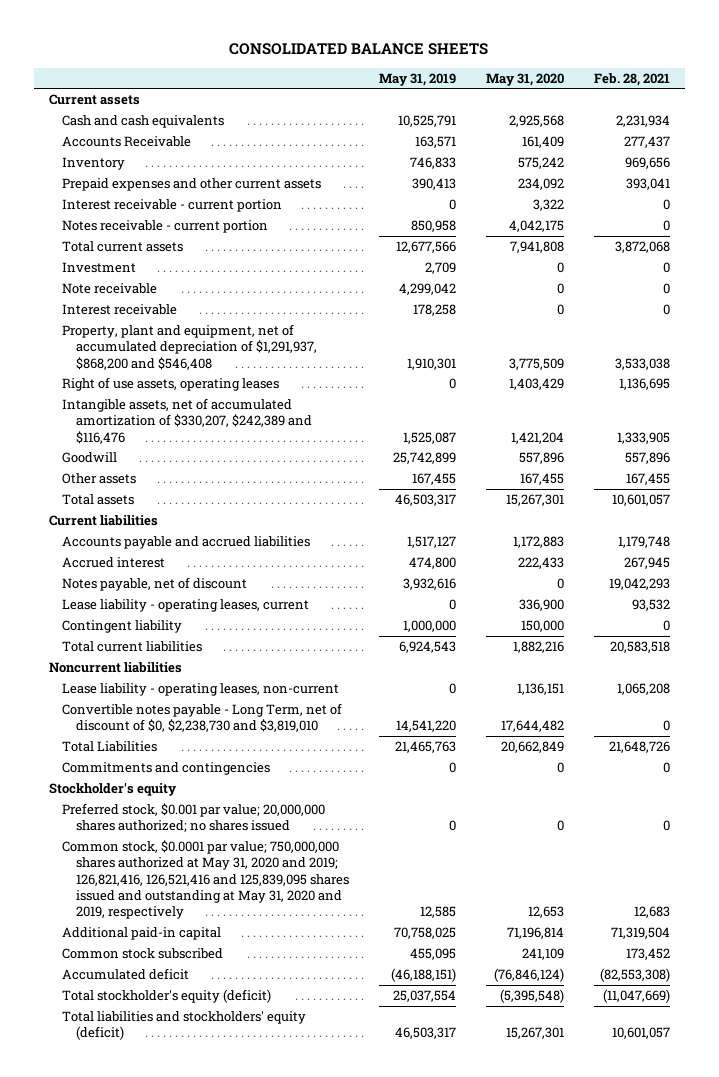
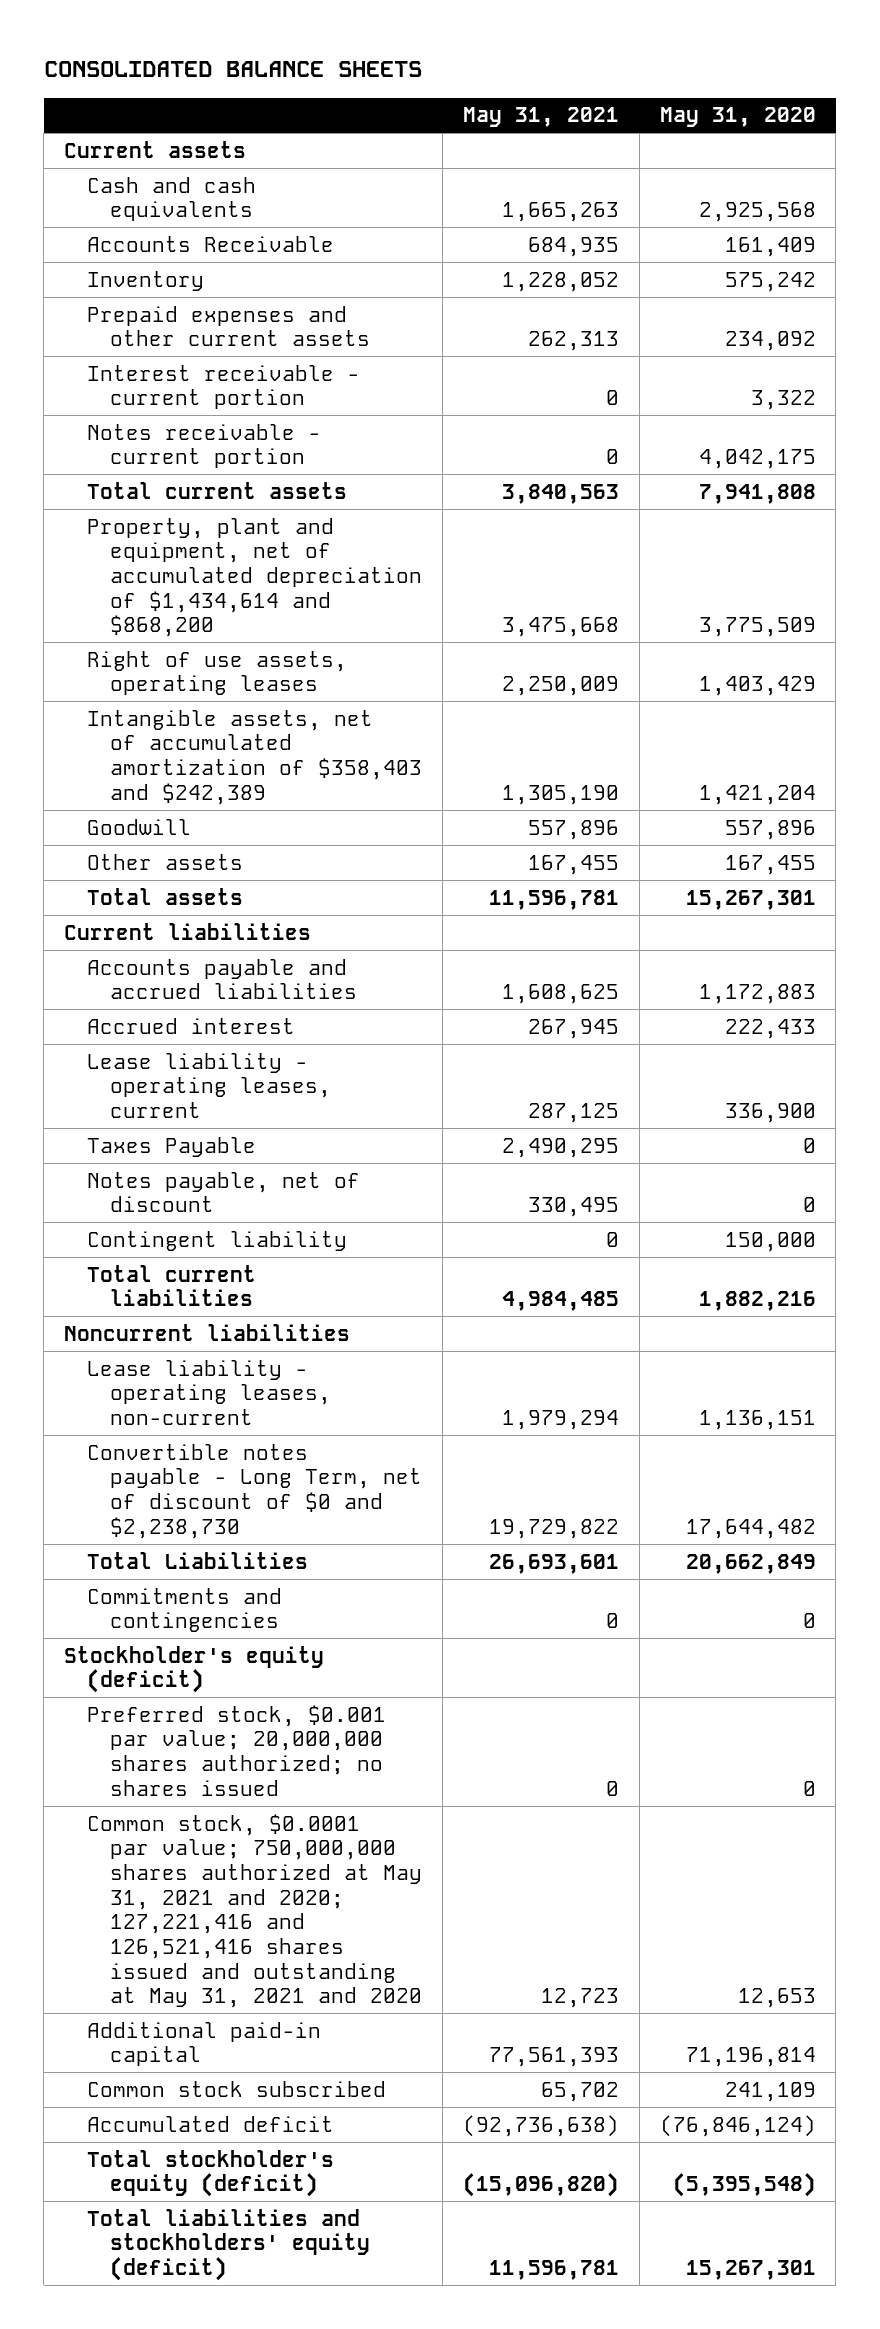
- | May 31, 2019 | May 31, 2020 | Feb. 28, 2021
+ | May 31, 2021 | May 31, 2020
- Investment | 2,709 | 0 | 0
- Note receivable | 4,299,042 | 0 | 0
- Interest receivable | 178,258 | 0 | 0
- Property, plant and equipment, net of accumulated depreciation of $1,291,937, $868,200 and $546,408 | 1,910,301 | 3,775,509 | 3,533,038
+ Property, plant and equipment, net of accumulated depreciation of $1,434,614 and $868,200 | 3,475,668 | 3,775,509
- Intangible assets, net of accumulated amortization of $330,207, $242,389 and $116,476 | 1,525,087 | 1,421,204 | 1,333,905
+ Intangible assets, net of accumulated amortization of $358,403 and $242,389 | 1,305,190 | 1,421,204
+ Taxes Payable | 2,490,295 | 0
moved down: Notes payable, net of discount | 330,495 | 0
- Convertible notes payable - Long Term, net of discount of $0, $2,238,730 and $3,819,010 | 14,541,220 | 17,644,482 | 0
+ Convertible notes payable - Long Term, net of discount of $0 and $2,238,730 | 19,729,822 | 17,644,482
- Stockholder's equity
+ Stockholder's equity (deficit)
- Common stock, $0.0001 par value; 750,000,000 shares authorized at May 31, 2020 and 2019; 126,821,416, 126,521,416 and 125,839,095 shares issued and outstanding at May 31, 2020 and 2019, respectively | 12,585 | 12,653 | 12,683
+ Common stock, $0.0001 par value; 750,000,000 shares authorized at May 31, 2021 and 2020; 127,221,416 and 126,521,416 shares issued and outstanding at May 31, 2021 and 2020 | 12,723 | 12,653

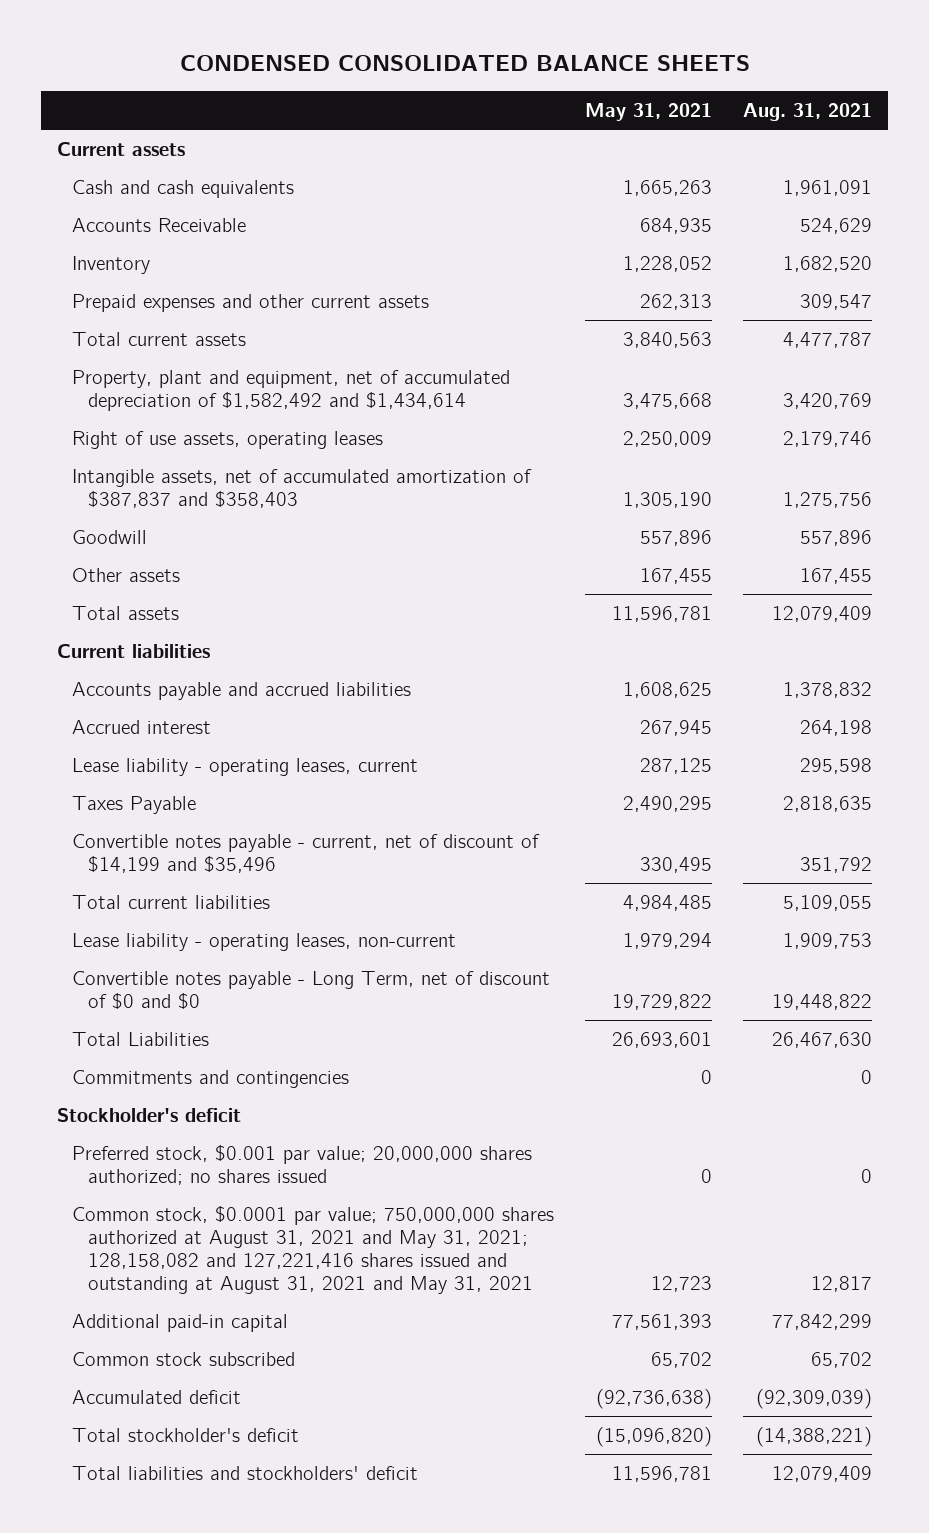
- CONSOLIDATED BALANCE SHEETS
+ CONDENSED CONSOLIDATED BALANCE SHEETS
- | May 31, 2021 | May 31, 2020
+ | May 31, 2021 | Aug. 31, 2021
- Interest receivable - current portion | 0 | 3,322
- Notes receivable - current portion | 0 | 4,042,175
- Property, plant and equipment, net of accumulated depreciation of $1,434,614 and $868,200 | 3,475,668 | 3,775,509
+ Property, plant and equipment, net of accumulated depreciation of $1,582,492 and $1,434,614 | 3,475,668 | 3,420,769
- Intangible assets, net of accumulated amortization of $358,403 and $242,389 | 1,305,190 | 1,421,204
+ Intangible assets, net of accumulated amortization of $387,837 and $358,403 | 1,305,190 | 1,275,756
- Notes payable, net of discount | 330,495 | 0
- Contingent liability | 0 | 150,000
+ Convertible notes payable - current, net of discount of $14,199 and $35,496 | 330,495 | 351,792
- Noncurrent liabilities
- Convertible notes payable - Long Term, net of discount of $0 and $2,238,730 | 19,729,822 | 17,644,482
+ Convertible notes payable - Long Term, net of discount of $0 and $0 | 19,729,822 | 19,448,822
- Stockholder's equity (deficit)
+ Stockholder's deficit
- Common stock, $0.0001 par value; 750,000,000 shares authorized at May 31, 2021 and 2020; 127,221,416 and 126,521,416 shares issued and outstanding at May 31, 2021 and 2020 | 12,723 | 12,653
+ Common stock, $0.0001 par value; 750,000,000 shares authorized at August 31, 2021 and May 31, 2021; 128,158,082 and 127,221,416 shares issued and outstanding at August 31, 2021 and May 31, 2021 | 12,723 | 12,817
- Total stockholder's equity (deficit) | (15,096,820) | (5,395,548)
- Total liabilities and stockholders' equity (deficit) | 11,596,781 | 15,267,301
+ Total stockholder's deficit | (15,096,820) | (14,388,221)
+ Total liabilities and stockholders' deficit | 11,596,781 | 12,079,409

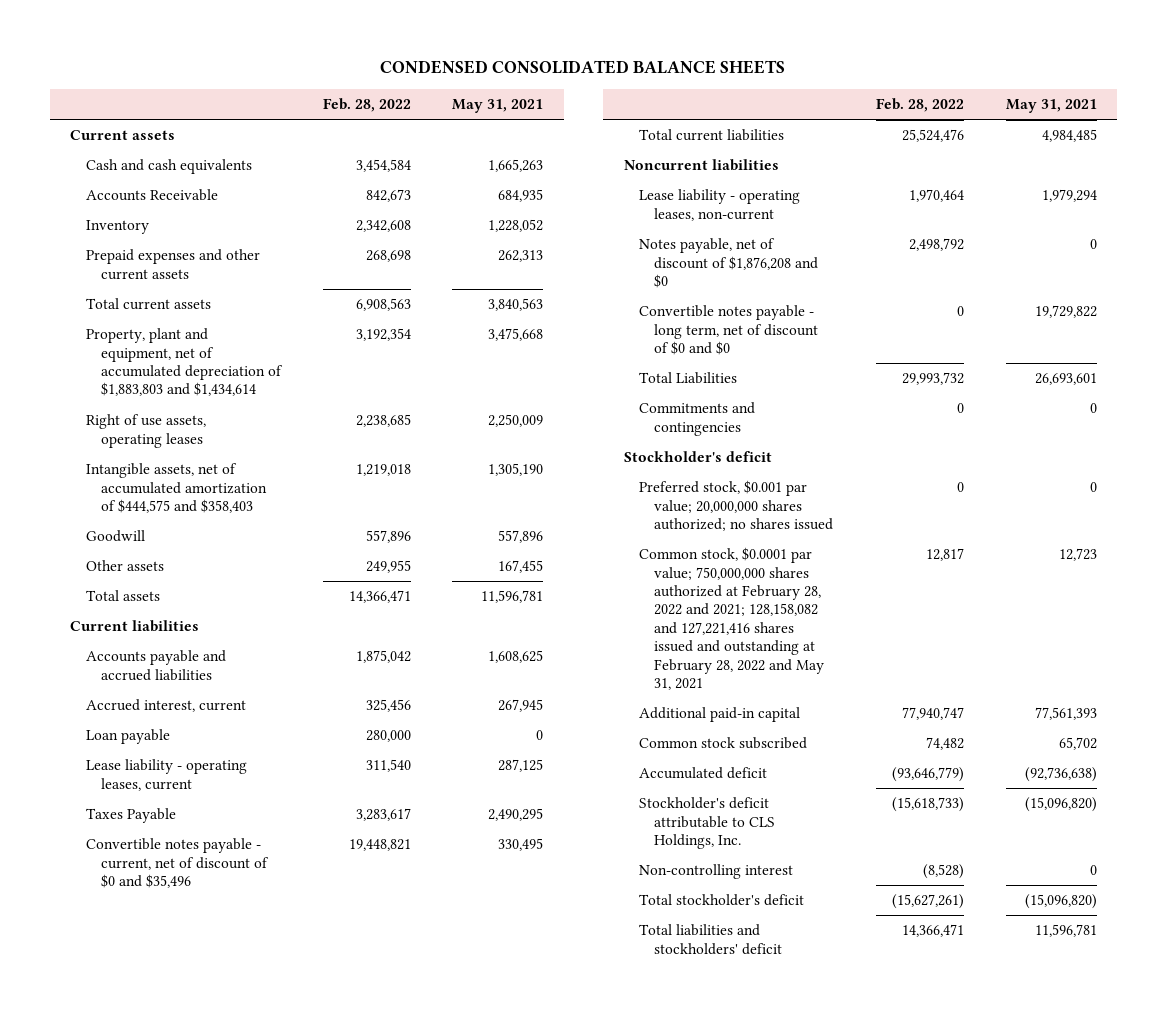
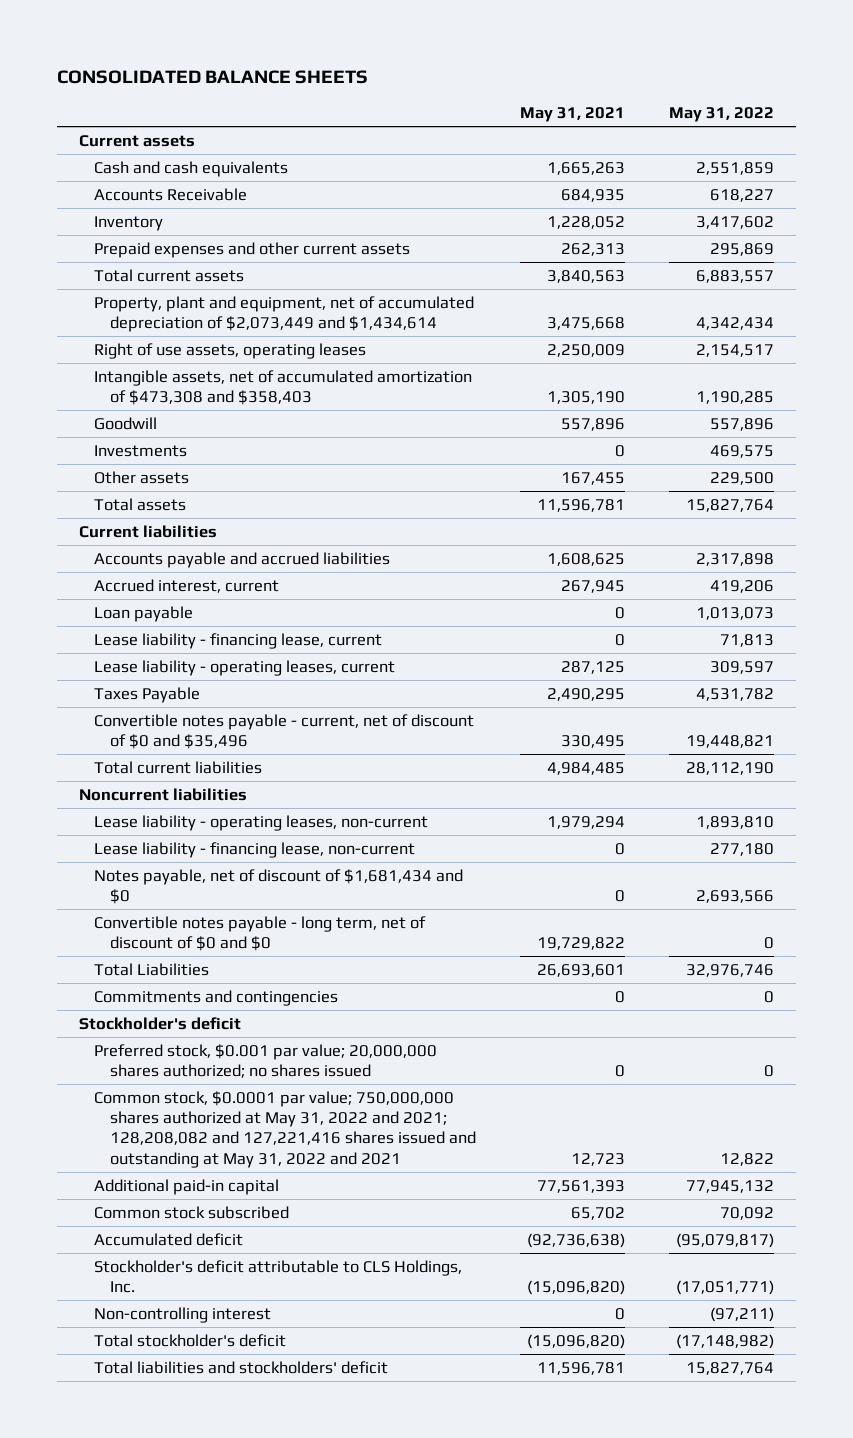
- CONDENSED CONSOLIDATED BALANCE SHEETS
+ CONSOLIDATED BALANCE SHEETS
- | Feb. 28, 2022 | May 31, 2021
+ | May 31, 2021 | May 31, 2022
- Property, plant and equipment, net of accumulated depreciation of $1,883,803 and $1,434,614 | 3,192,354 | 3,475,668
+ Property, plant and equipment, net of accumulated depreciation of $2,073,449 and $1,434,614 | 3,475,668 | 4,342,434
- Intangible assets, net of accumulated amortization of $444,575 and $358,403 | 1,219,018 | 1,305,190
+ Intangible assets, net of accumulated amortization of $473,308 and $358,403 | 1,305,190 | 1,190,285
+ Investments | 0 | 469,575
+ Lease liability - financing lease, current | 0 | 71,813
- Notes payable, net of discount of $1,876,208 and $0 | 2,498,792 | 0
+ Lease liability - financing lease, non-current | 0 | 277,180
+ Notes payable, net of discount of $1,681,434 and $0 | 0 | 2,693,566
- Common stock, $0.0001 par value; 750,000,000 shares authorized at February 28, 2022 and 2021; 128,158,082 and 127,221,416 shares issued and outstanding at February 28, 2022 and May 31, 2021 | 12,817 | 12,723
+ Common stock, $0.0001 par value; 750,000,000 shares authorized at May 31, 2022 and 2021; 128,208,082 and 127,221,416 shares issued and outstanding at May 31, 2022 and 2021 | 12,723 | 12,822

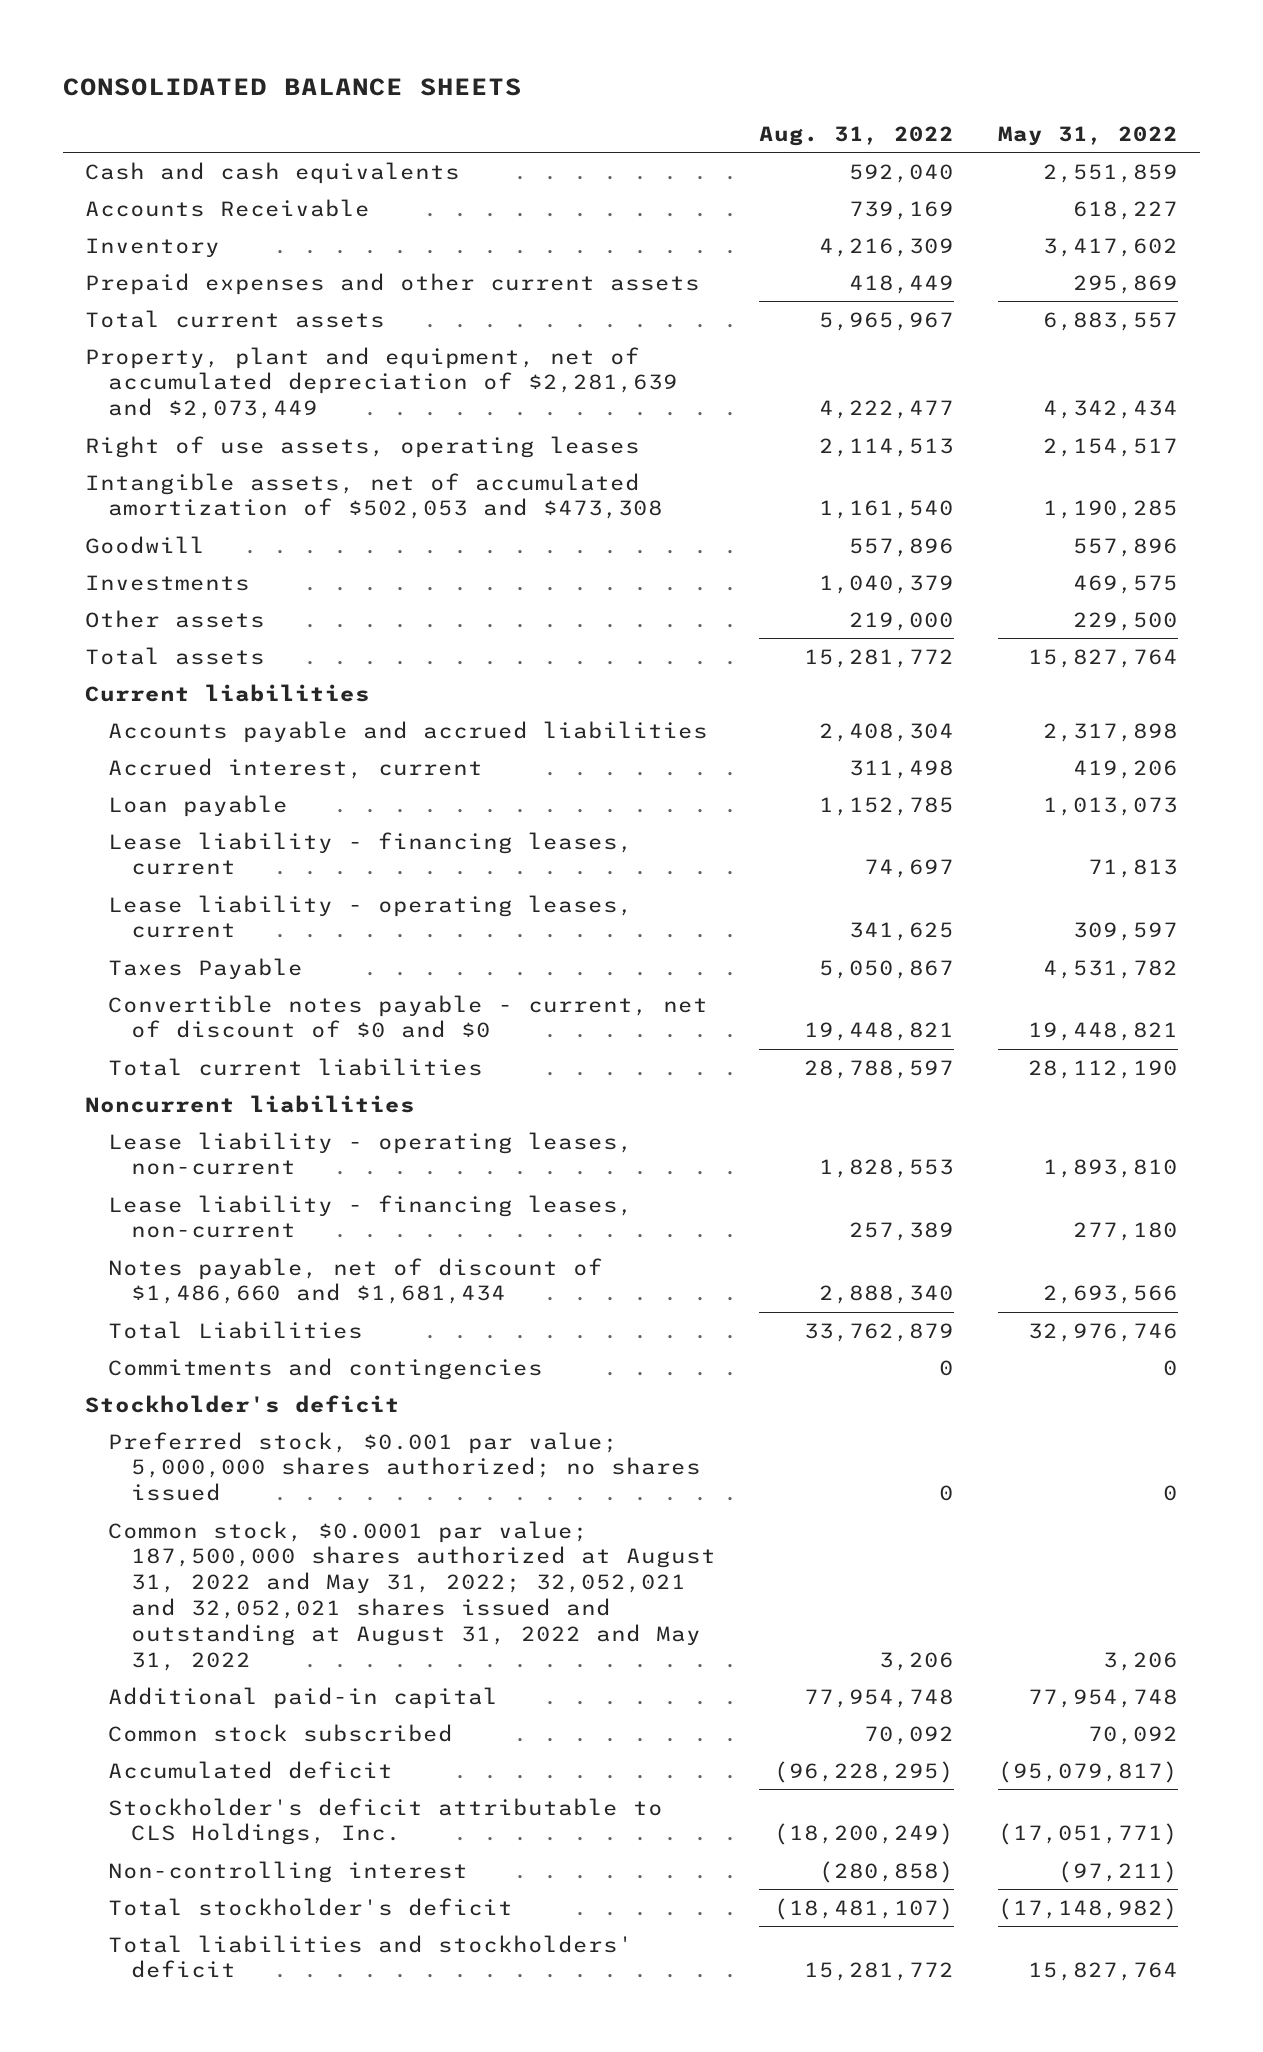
- | May 31, 2021 | May 31, 2022
+ | Aug. 31, 2022 | May 31, 2022
- Current assets
- Property, plant and equipment, net of accumulated depreciation of $2,073,449 and $1,434,614 | 3,475,668 | 4,342,434
+ Property, plant and equipment, net of accumulated depreciation of $2,281,639 and $2,073,449 | 4,222,477 | 4,342,434
- Intangible assets, net of accumulated amortization of $473,308 and $358,403 | 1,305,190 | 1,190,285
+ Intangible assets, net of accumulated amortization of $502,053 and $473,308 | 1,161,540 | 1,190,285
- Lease liability - financing lease, current | 0 | 71,813
+ Lease liability - financing leases, current | 74,697 | 71,813
- Convertible notes payable - current, net of discount of $0 and $35,496 | 330,495 | 19,448,821
+ Convertible notes payable - current, net of discount of $0 and $0 | 19,448,821 | 19,448,821
- Lease liability - financing lease, non-current | 0 | 277,180
- Notes payable, net of discount of $1,681,434 and $0 | 0 | 2,693,566
- Convertible notes payable - long term, net of discount of $0 and $0 | 19,729,822 | 0
+ Lease liability - financing leases, non-current | 257,389 | 277,180
+ Notes payable, net of discount of $1,486,660 and $1,681,434 | 2,888,340 | 2,693,566
- Preferred stock, $0.001 par value; 20,000,000 shares authorized; no shares issued | 0 | 0
- Common stock, $0.0001 par value; 750,000,000 shares authorized at May 31, 2022 and 2021; 128,208,082 and 127,221,416 shares issued and outstanding at May 31, 2022 and 2021 | 12,723 | 12,822
- Additional paid-in capital | 77,561,393 | 77,945,132
+ Preferred stock, $0.001 par value; 5,000,000 shares authorized; no shares issued | 0 | 0
+ Common stock, $0.0001 par value; 187,500,000 shares authorized at August 31, 2022 and May 31, 2022; 32,052,021 and 32,052,021 shares issued and outstanding at August 31, 2022 and May 31, 2022 | 3,206 | 3,206
+ Additional paid-in capital | 77,954,748 | 77,954,748

